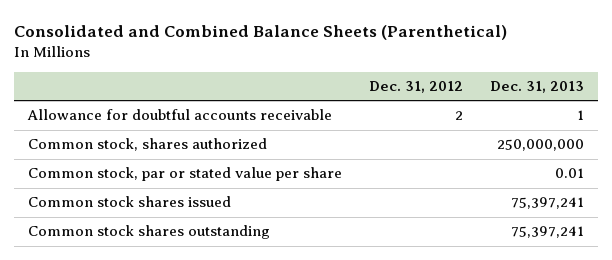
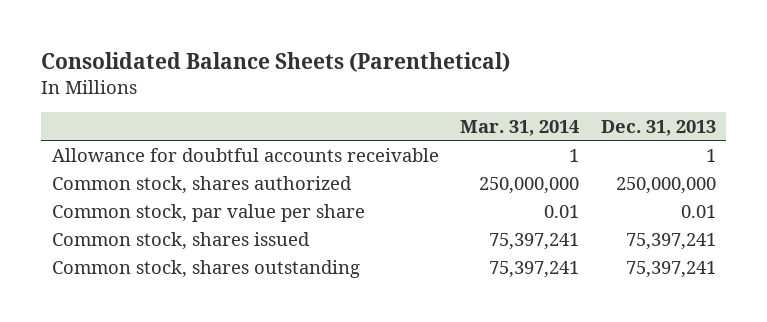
- Consolidated and Combined Balance Sheets (Parenthetical)
+ Consolidated Balance Sheets (Parenthetical)
- | Dec. 31, 2012 | Dec. 31, 2013
+ | Mar. 31, 2014 | Dec. 31, 2013
- Common stock, par or stated value per share | | 0.01
- Common stock shares issued | | 75,397,241
- Common stock shares outstanding | | 75,397,241
+ Common stock, par value per share | 0.01 | 0.01
+ Common stock, shares issued | 75,397,241 | 75,397,241
+ Common stock, shares outstanding | 75,397,241 | 75,397,241

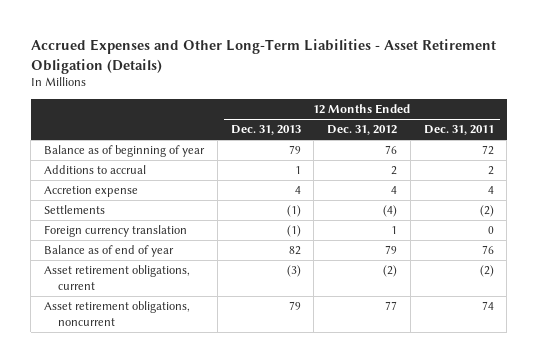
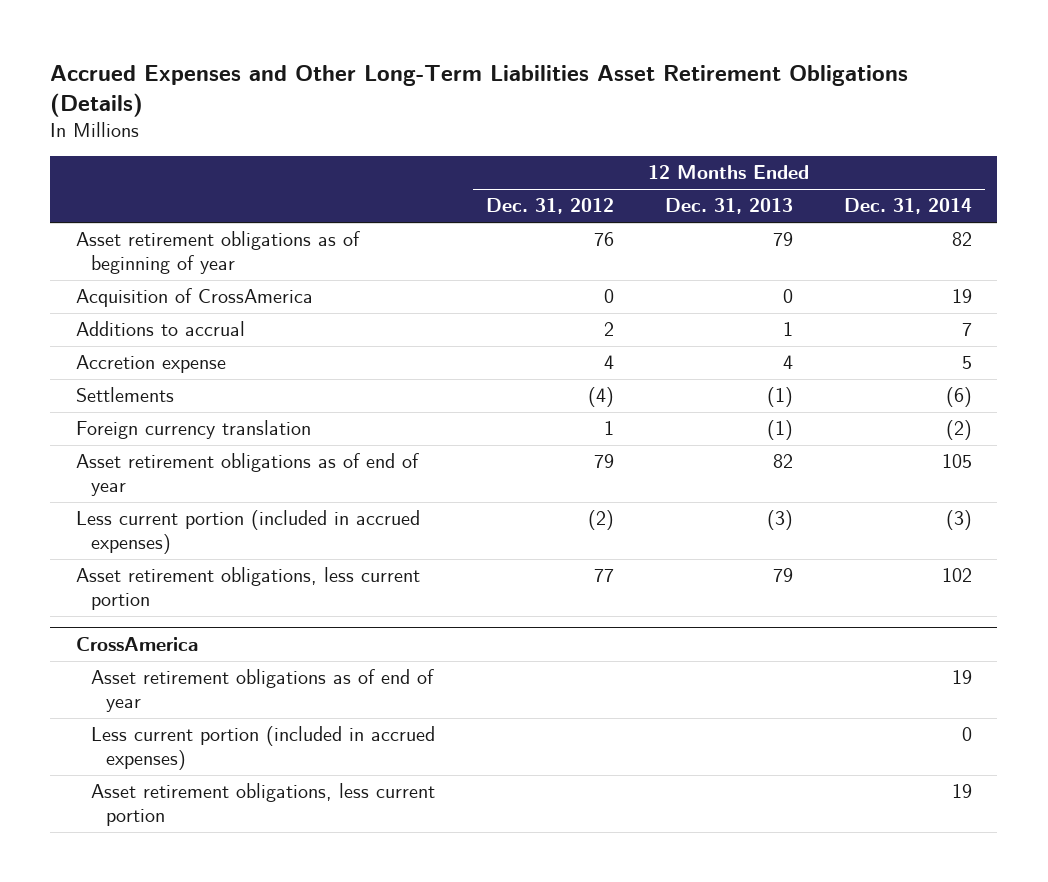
- Accrued Expenses and Other Long-Term Liabilities - Asset Retirement Obligation (Details)
+ Accrued Expenses and Other Long-Term Liabilities Asset Retirement Obligations (Details)
- | 12 Months Ended Dec. 31, 2013 | 12 Months Ended Dec. 31, 2012 | 12 Months Ended Dec. 31, 2011
+ | 12 Months Ended Dec. 31, 2012 | 12 Months Ended Dec. 31, 2013 | 12 Months Ended Dec. 31, 2014
- Balance as of beginning of year | 79 | 76 | 72
+ Asset retirement obligations as of beginning of year | 76 | 79 | 82
+ Acquisition of CrossAmerica | 0 | 0 | 19
- Balance as of end of year | 82 | 79 | 76
- Asset retirement obligations, current | (3) | (2) | (2)
- Asset retirement obligations, noncurrent | 79 | 77 | 74
+ Asset retirement obligations as of end of year | 79 | 82 | 105
+ Less current portion (included in accrued expenses) | (2) | (3) | (3)
+ Asset retirement obligations, less current portion | 77 | 79 | 102
+ CrossAmerica
+ Asset retirement obligations as of end of year | | | 19
+ Less current portion (included in accrued expenses) | | | 0
+ Asset retirement obligations, less current portion | | | 19

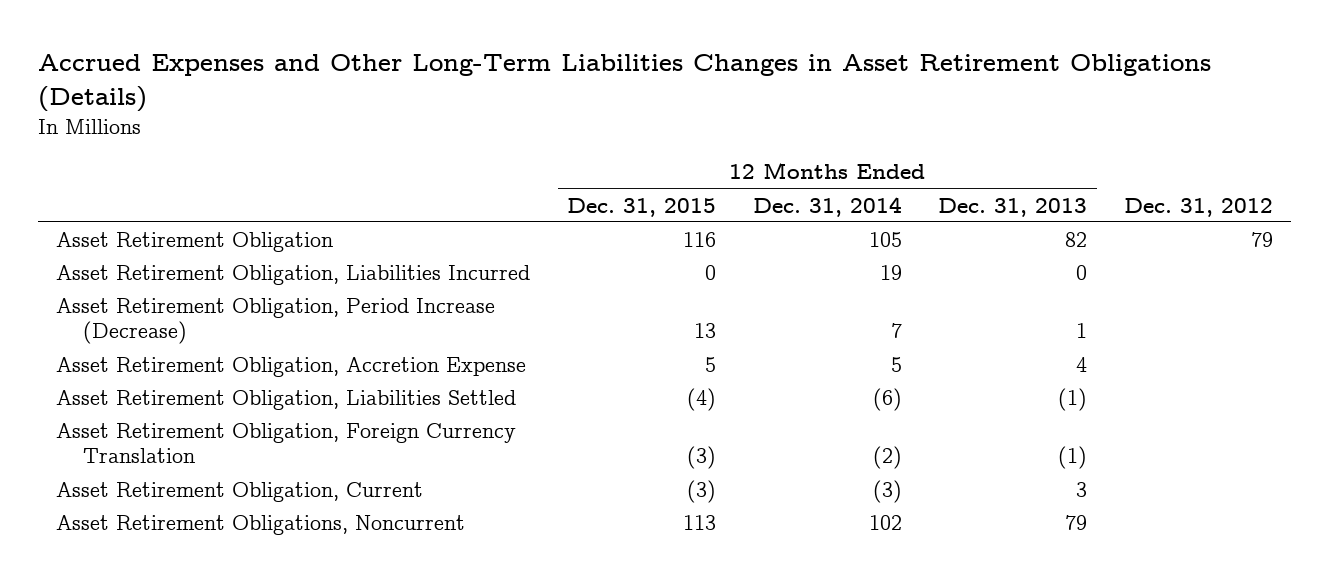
- Accrued Expenses and Other Long-Term Liabilities Asset Retirement Obligations (Details)
+ Accrued Expenses and Other Long-Term Liabilities Changes in Asset Retirement Obligations (Details)
- | 12 Months Ended Dec. 31, 2012 | 12 Months Ended Dec. 31, 2013 | 12 Months Ended Dec. 31, 2014
+ | 12 Months Ended Dec. 31, 2015 | 12 Months Ended Dec. 31, 2014 | 12 Months Ended Dec. 31, 2013 | Dec. 31, 2012
- Asset retirement obligations as of beginning of year | 76 | 79 | 82
- Acquisition of CrossAmerica | 0 | 0 | 19
- Additions to accrual | 2 | 1 | 7
- Accretion expense | 4 | 4 | 5
- Settlements | (4) | (1) | (6)
- Foreign currency translation | 1 | (1) | (2)
- Asset retirement obligations as of end of year | 79 | 82 | 105
- Less current portion (included in accrued expenses) | (2) | (3) | (3)
- Asset retirement obligations, less current portion | 77 | 79 | 102
- CrossAmerica
- Asset retirement obligations as of end of year | | | 19
- Less current portion (included in accrued expenses) | | | 0
- Asset retirement obligations, less current portion | | | 19
+ Asset Retirement Obligation | 116 | 105 | 82 | 79
+ Asset Retirement Obligation, Liabilities Incurred | 0 | 19 | 0 |
+ Asset Retirement Obligation, Period Increase (Decrease) | 13 | 7 | 1 |
+ Asset Retirement Obligation, Accretion Expense | 5 | 5 | 4 |
+ Asset Retirement Obligation, Liabilities Settled | (4) | (6) | (1) |
+ Asset Retirement Obligation, Foreign Currency Translation | (3) | (2) | (1) |
+ Asset Retirement Obligation, Current | (3) | (3) | 3 |
+ Asset Retirement Obligations, Noncurrent | 113 | 102 | 79 |

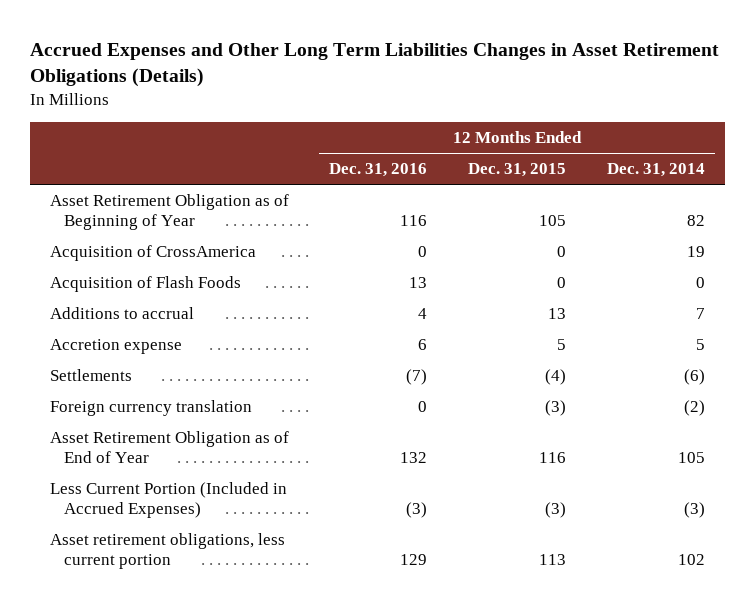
- Accrued Expenses and Other Long-Term Liabilities Changes in Asset Retirement Obligations (Details)
+ Accrued Expenses and Other Long Term Liabilities Changes in Asset Retirement Obligations (Details)
- | 12 Months Ended Dec. 31, 2015 | 12 Months Ended Dec. 31, 2014 | 12 Months Ended Dec. 31, 2013 | Dec. 31, 2012
+ | 12 Months Ended Dec. 31, 2016 | 12 Months Ended Dec. 31, 2015 | 12 Months Ended Dec. 31, 2014
- Asset Retirement Obligation | 116 | 105 | 82 | 79
- Asset Retirement Obligation, Liabilities Incurred | 0 | 19 | 0 |
- Asset Retirement Obligation, Period Increase (Decrease) | 13 | 7 | 1 |
- Asset Retirement Obligation, Accretion Expense | 5 | 5 | 4 |
- Asset Retirement Obligation, Liabilities Settled | (4) | (6) | (1) |
- Asset Retirement Obligation, Foreign Currency Translation | (3) | (2) | (1) |
- Asset Retirement Obligation, Current | (3) | (3) | 3 |
- Asset Retirement Obligations, Noncurrent | 113 | 102 | 79 |
+ Asset Retirement Obligation as of Beginning of Year | 116 | 105 | 82
+ Acquisition of CrossAmerica | 0 | 0 | 19
+ Acquisition of Flash Foods | 13 | 0 | 0
+ Additions to accrual | 4 | 13 | 7
+ Accretion expense | 6 | 5 | 5
+ Settlements | (7) | (4) | (6)
+ Foreign currency translation | 0 | (3) | (2)
+ Asset Retirement Obligation as of End of Year | 132 | 116 | 105
+ Less Current Portion (Included in Accrued Expenses) | (3) | (3) | (3)
+ Asset retirement obligations, less current portion | 129 | 113 | 102

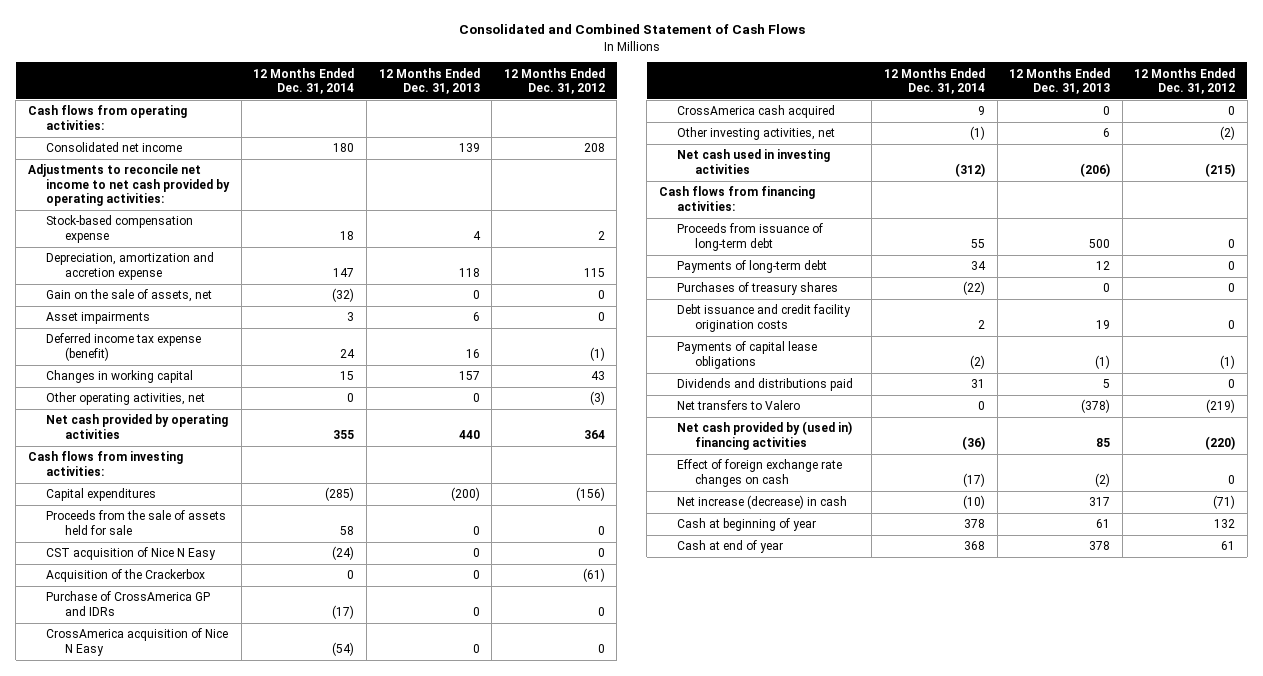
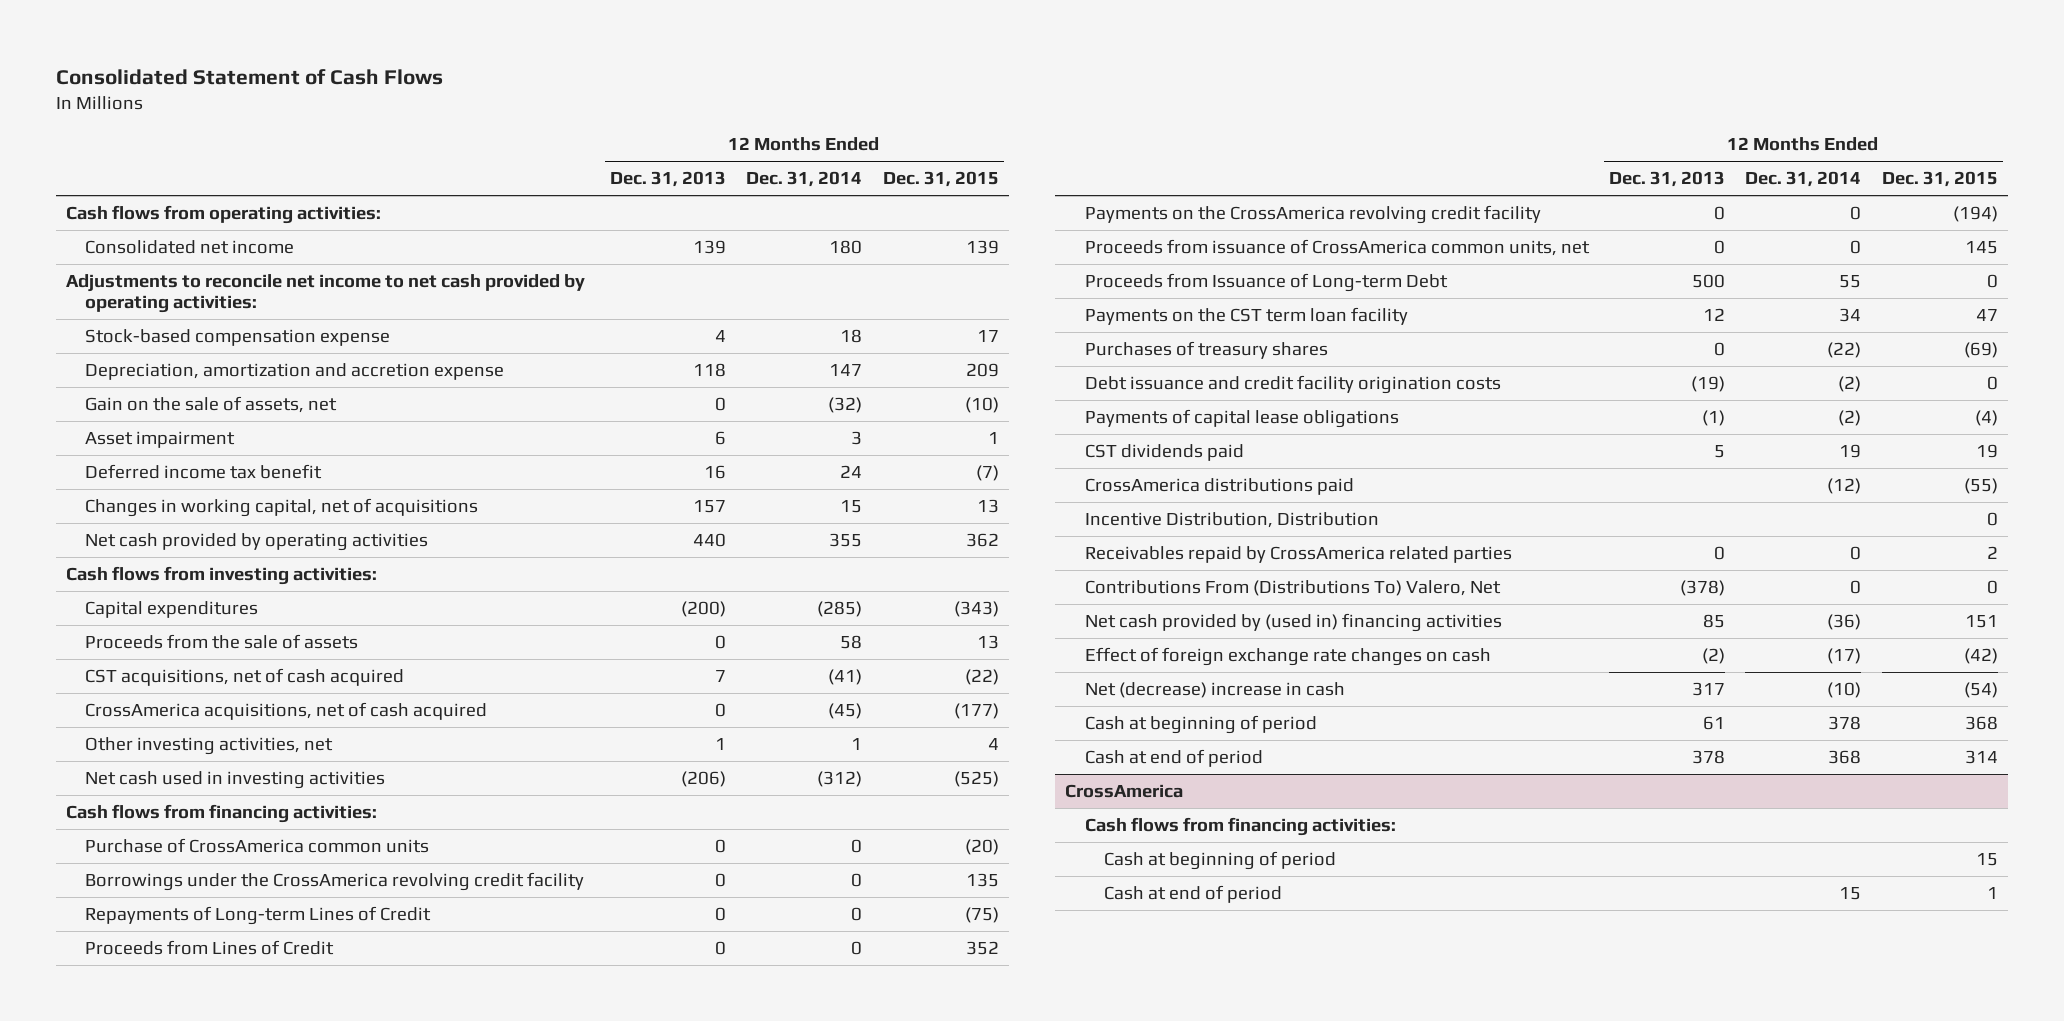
- Consolidated and Combined Statement of Cash Flows
+ Consolidated Statement of Cash Flows
- | 12 Months Ended Dec. 31, 2014 | 12 Months Ended Dec. 31, 2013 | 12 Months Ended Dec. 31, 2012
+ | 12 Months Ended Dec. 31, 2013 | 12 Months Ended Dec. 31, 2014 | 12 Months Ended Dec. 31, 2015
- Asset impairments | 3 | 6 | 0
- Deferred income tax expense (benefit) | 24 | 16 | (1)
- Changes in working capital | 15 | 157 | 43
- Other operating activities, net | 0 | 0 | (3)
+ Asset impairment | 6 | 3 | 1
+ Deferred income tax benefit | 16 | 24 | (7)
+ Changes in working capital, net of acquisitions | 157 | 15 | 13
- Proceeds from the sale of assets held for sale | 58 | 0 | 0
- CST acquisition of Nice N Easy | (24) | 0 | 0
- Acquisition of the Crackerbox | 0 | 0 | (61)
- Purchase of CrossAmerica GP and IDRs | (17) | 0 | 0
- CrossAmerica acquisition of Nice N Easy | (54) | 0 | 0
- CrossAmerica cash acquired | 9 | 0 | 0
- Other investing activities, net | (1) | 6 | (2)
+ Proceeds from the sale of assets | 0 | 58 | 13
+ CST acquisitions, net of cash acquired | 7 | (41) | (22)
+ CrossAmerica acquisitions, net of cash acquired | 0 | (45) | (177)
+ Other investing activities, net | 1 | 1 | 4
- Proceeds from issuance of long-term debt | 55 | 500 | 0
- Payments of long-term debt | 34 | 12 | 0
+ Purchase of CrossAmerica common units | 0 | 0 | (20)
+ Borrowings under the CrossAmerica revolving credit facility | 0 | 0 | 135
+ Repayments of Long-term Lines of Credit | 0 | 0 | (75)
+ Proceeds from Lines of Credit | 0 | 0 | 352
+ Payments on the CrossAmerica revolving credit facility | 0 | 0 | (194)
+ Proceeds from issuance of CrossAmerica common units, net | 0 | 0 | 145
+ Proceeds from Issuance of Long-term Debt | 500 | 55 | 0
+ Payments on the CST term loan facility | 12 | 34 | 47
- Debt issuance and credit facility origination costs | 2 | 19 | 0
+ Debt issuance and credit facility origination costs | (19) | (2) | 0
- Dividends and distributions paid | 31 | 5 | 0
- Net transfers to Valero | 0 | (378) | (219)
+ CST dividends paid | 5 | 19 | 19
+ CrossAmerica distributions paid | | (12) | (55)
+ Incentive Distribution, Distribution | | | 0
+ Receivables repaid by CrossAmerica related parties | 0 | 0 | 2
+ Contributions From (Distributions To) Valero, Net | (378) | 0 | 0
- Net increase (decrease) in cash | (10) | 317 | (71)
- Cash at beginning of year | 378 | 61 | 132
- Cash at end of year | 368 | 378 | 61
+ Net (decrease) increase in cash | 317 | (10) | (54)
+ Cash at beginning of period | 61 | 378 | 368
+ Cash at end of period | 378 | 368 | 314
+ CrossAmerica
+ Cash flows from financing activities:
+ Cash at beginning of period | | | 15
+ Cash at end of period | | 15 | 1

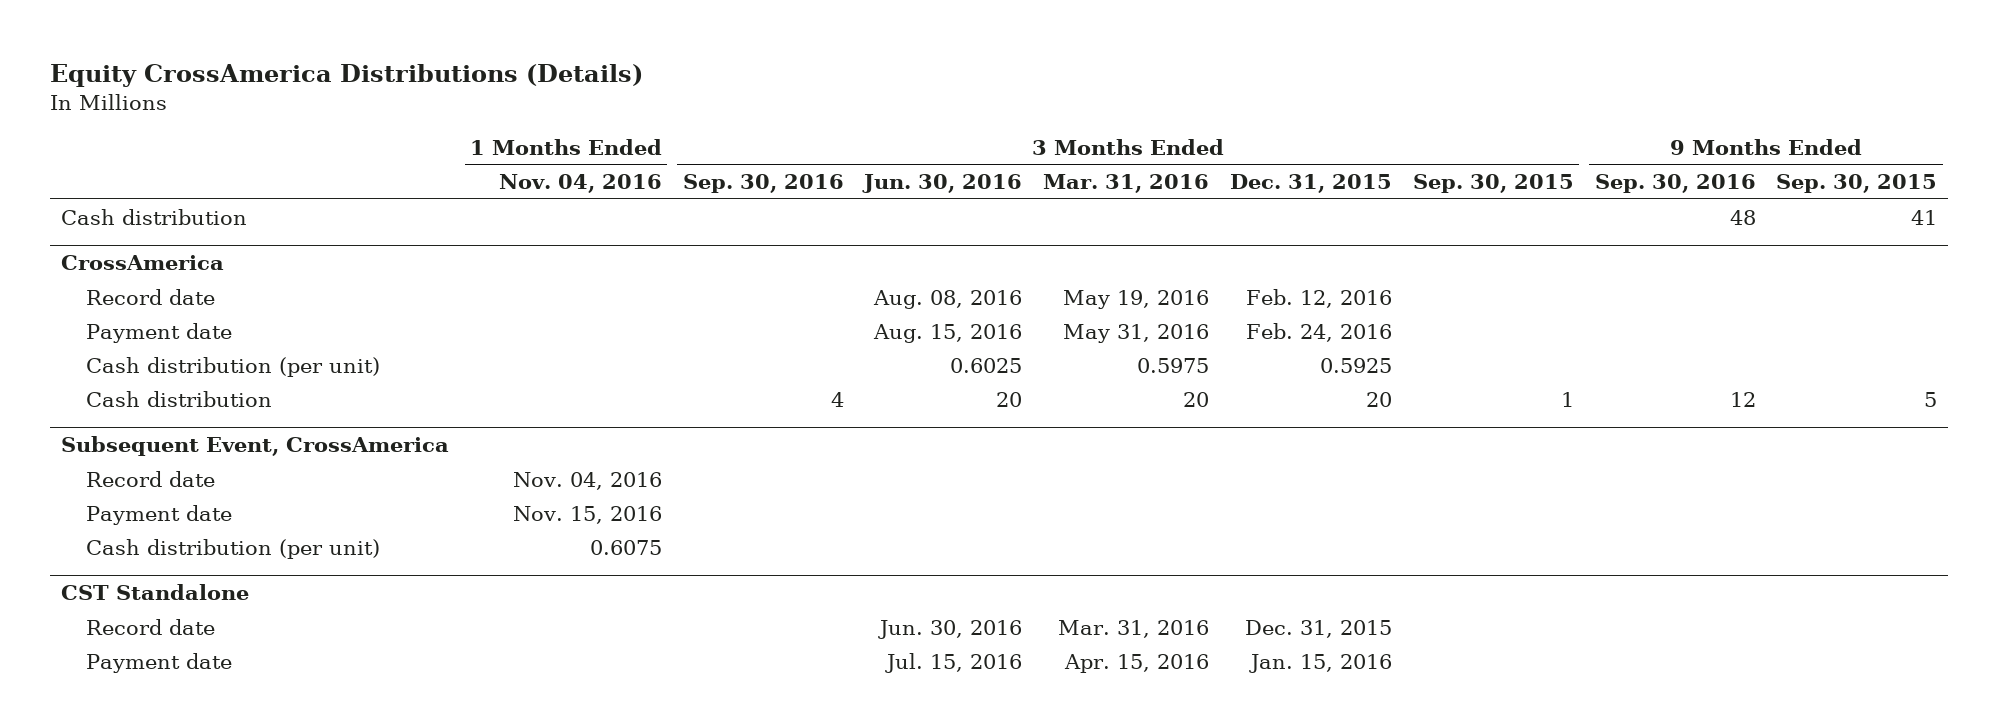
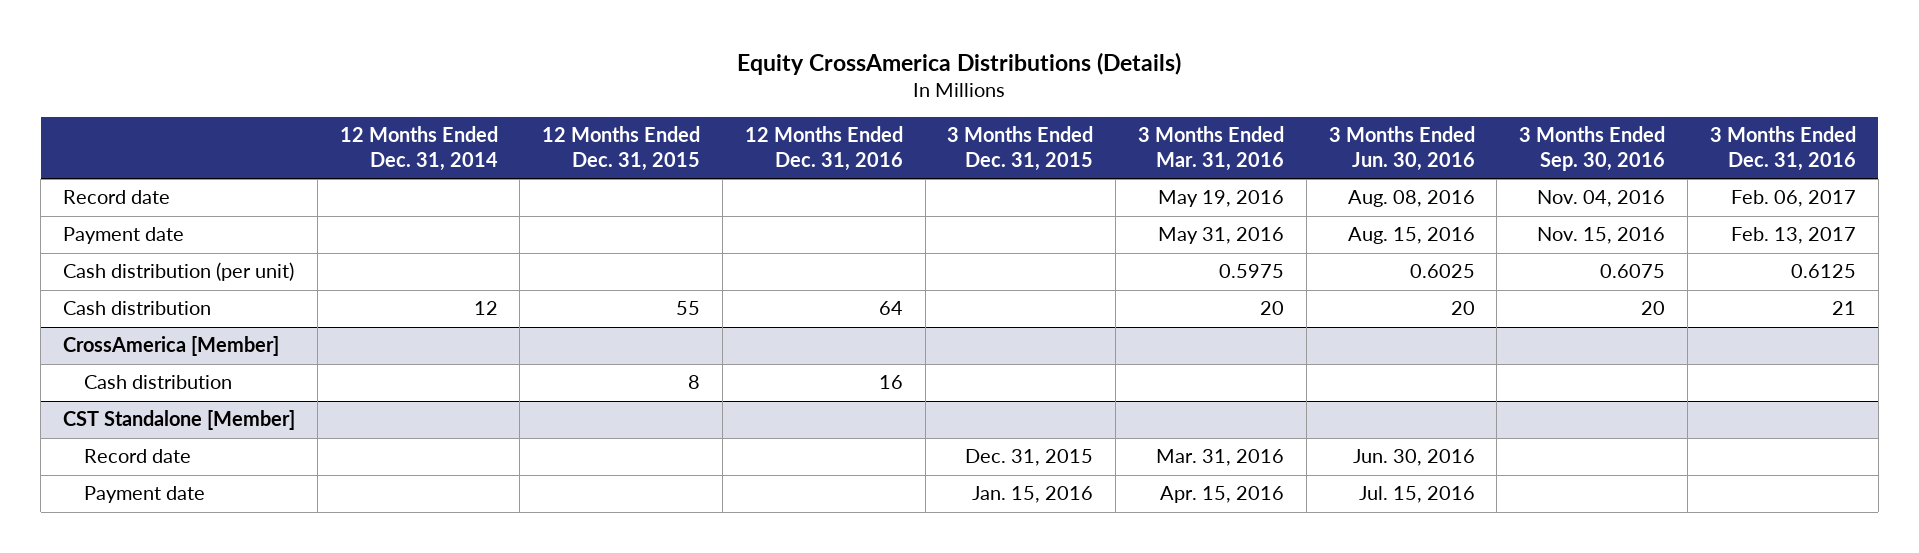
- | 1 Months Ended Nov. 04, 2016 | 3 Months Ended Sep. 30, 2016 | 3 Months Ended Jun. 30, 2016 | 3 Months Ended Mar. 31, 2016 | 3 Months Ended Dec. 31, 2015 | 3 Months Ended Sep. 30, 2015 | 9 Months Ended Sep. 30, 2016 | 9 Months Ended Sep. 30, 2015
+ | 12 Months Ended Dec. 31, 2014 | 12 Months Ended Dec. 31, 2015 | 12 Months Ended Dec. 31, 2016 | 3 Months Ended Dec. 31, 2015 | 3 Months Ended Mar. 31, 2016 | 3 Months Ended Jun. 30, 2016 | 3 Months Ended Sep. 30, 2016 | 3 Months Ended Dec. 31, 2016
+ Record date | | | | | May 19, 2016 | Aug. 08, 2016 | Nov. 04, 2016 | Feb. 06, 2017
+ Payment date | | | | | May 31, 2016 | Aug. 15, 2016 | Nov. 15, 2016 | Feb. 13, 2017
+ Cash distribution (per unit) | | | | | 0.5975 | 0.6025 | 0.6075 | 0.6125
+ Cash distribution | 12 | 55 | 64 | | 20 | 20 | 20 | 21
+ CrossAmerica [Member]
- CrossAmerica
- Record date | | | Aug. 08, 2016 | May 19, 2016 | Feb. 12, 2016 | | |
- Payment date | | | Aug. 15, 2016 | May 31, 2016 | Feb. 24, 2016 | | |
- Cash distribution (per unit) | | | 0.6025 | 0.5975 | 0.5925 | | |
- Cash distribution | | 4 | 20 | 20 | 20 | 1 | 12 | 5
- Subsequent Event, CrossAmerica
- Record date | Nov. 04, 2016 | | | | | | |
- Payment date | Nov. 15, 2016 | | | | | | |
- Cash distribution (per unit) | 0.6075 | | | | | | |
- CST Standalone
+ CST Standalone [Member]

